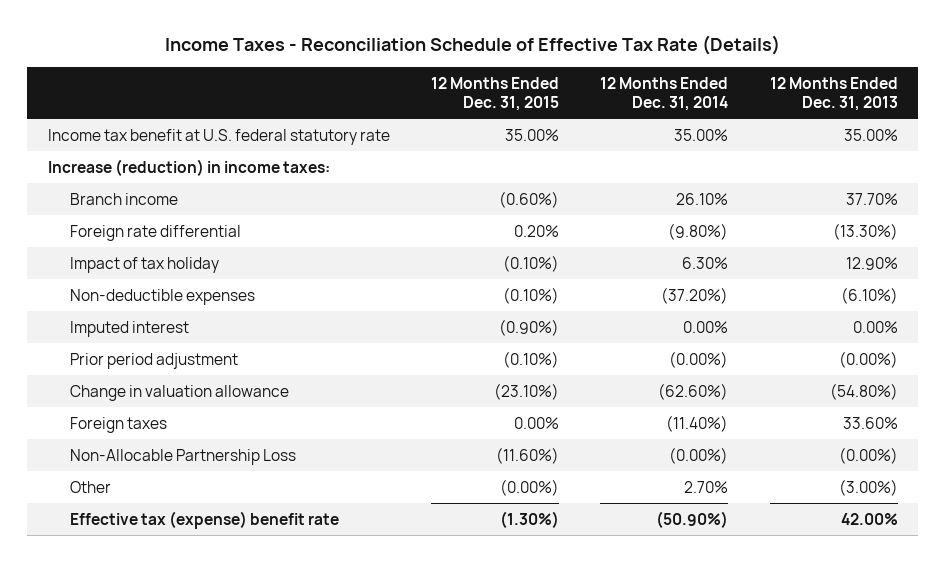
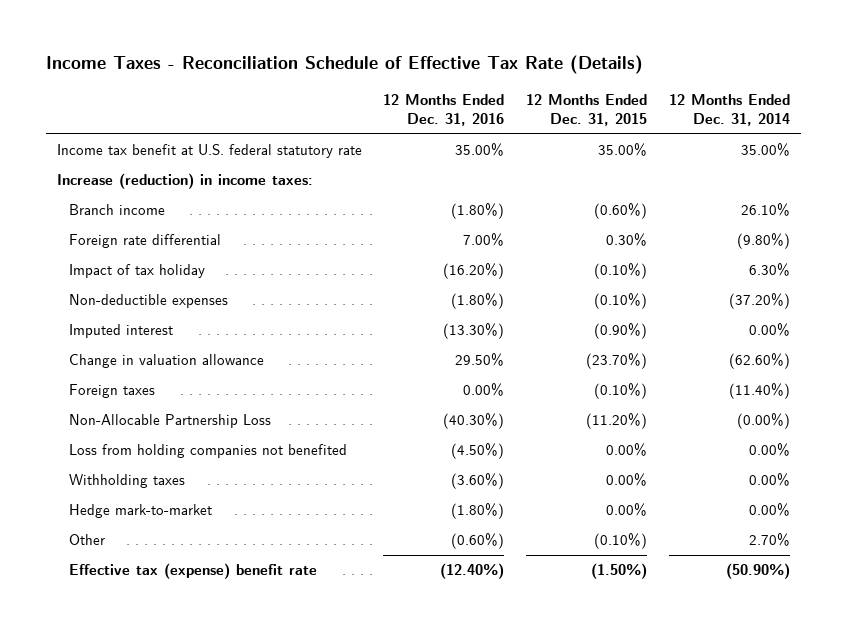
- | 12 Months Ended Dec. 31, 2015 | 12 Months Ended Dec. 31, 2014 | 12 Months Ended Dec. 31, 2013
+ | 12 Months Ended Dec. 31, 2016 | 12 Months Ended Dec. 31, 2015 | 12 Months Ended Dec. 31, 2014
- Foreign rate differential | 0.20% | (9.80%) | (13.30%)
+ Foreign rate differential | 7.00% | 0.30% | (9.80%)
- Prior period adjustment | (0.10%) | (0.00%) | (0.00%)
- Change in valuation allowance | (23.10%) | (62.60%) | (54.80%)
- Foreign taxes | 0.00% | (11.40%) | 33.60%
- Non-Allocable Partnership Loss | (11.60%) | (0.00%) | (0.00%)
- Other | (0.00%) | 2.70% | (3.00%)
- Effective tax (expense) benefit rate | (1.30%) | (50.90%) | 42.00%
+ Change in valuation allowance | 29.50% | (23.70%) | (62.60%)
+ Foreign taxes | 0.00% | (0.10%) | (11.40%)
+ Non-Allocable Partnership Loss | (40.30%) | (11.20%) | (0.00%)
+ Loss from holding companies not benefited | (4.50%) | 0.00% | 0.00%
+ Withholding taxes | (3.60%) | 0.00% | 0.00%
+ Hedge mark-to-market | (1.80%) | 0.00% | 0.00%
+ Other | (0.60%) | (0.10%) | 2.70%
+ Effective tax (expense) benefit rate | (12.40%) | (1.50%) | (50.90%)

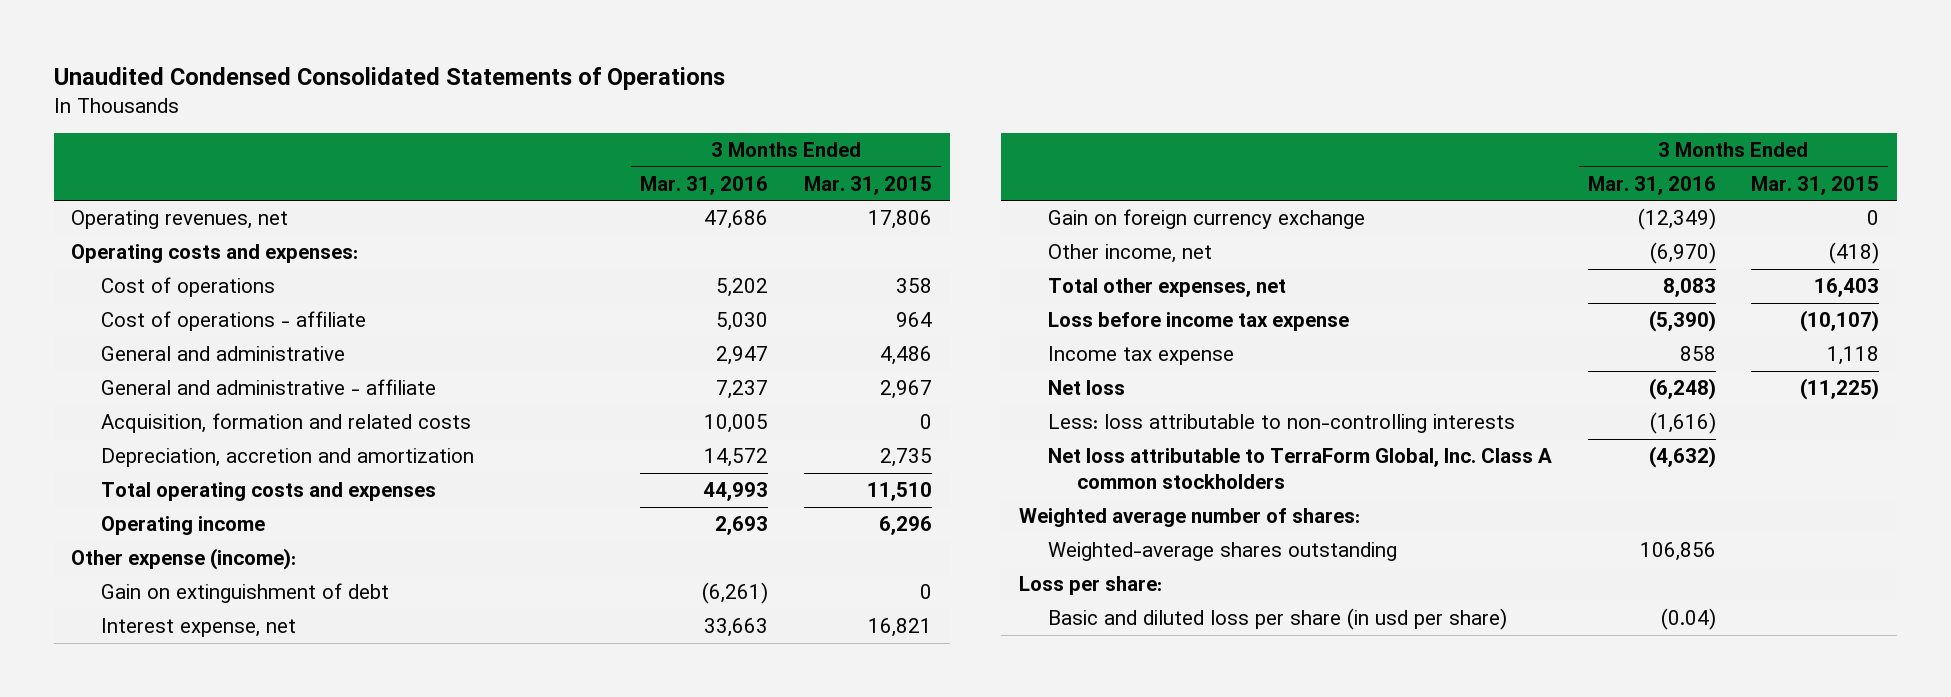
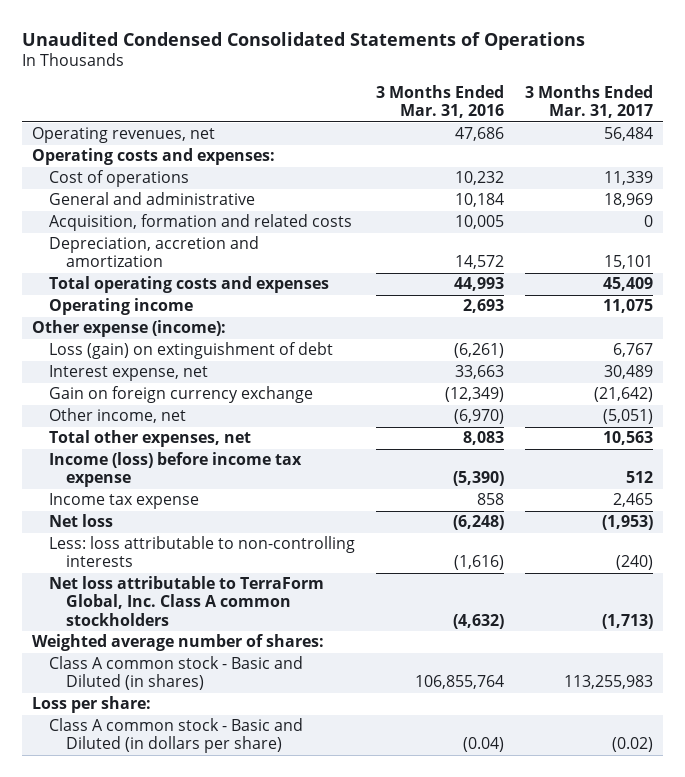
- | 3 Months Ended Mar. 31, 2016 | 3 Months Ended Mar. 31, 2015
+ | 3 Months Ended Mar. 31, 2016 | 3 Months Ended Mar. 31, 2017
- Cost of operations | 5,202 | 358
- Cost of operations - affiliate | 5,030 | 964
- General and administrative | 2,947 | 4,486
- General and administrative - affiliate | 7,237 | 2,967
+ Cost of operations | 10,232 | 11,339
+ General and administrative | 10,184 | 18,969
- Gain on extinguishment of debt | (6,261) | 0
+ Loss (gain) on extinguishment of debt | (6,261) | 6,767
- Loss before income tax expense | (5,390) | (10,107)
+ Income (loss) before income tax expense | (5,390) | 512
- Weighted-average shares outstanding | 106,856 |
+ Class A common stock - Basic and Diluted (in shares) | 106,855,764 | 113,255,983
- Basic and diluted loss per share (in usd per share) | (0.04) |
+ Class A common stock - Basic and Diluted (in dollars per share) | (0.04) | (0.02)

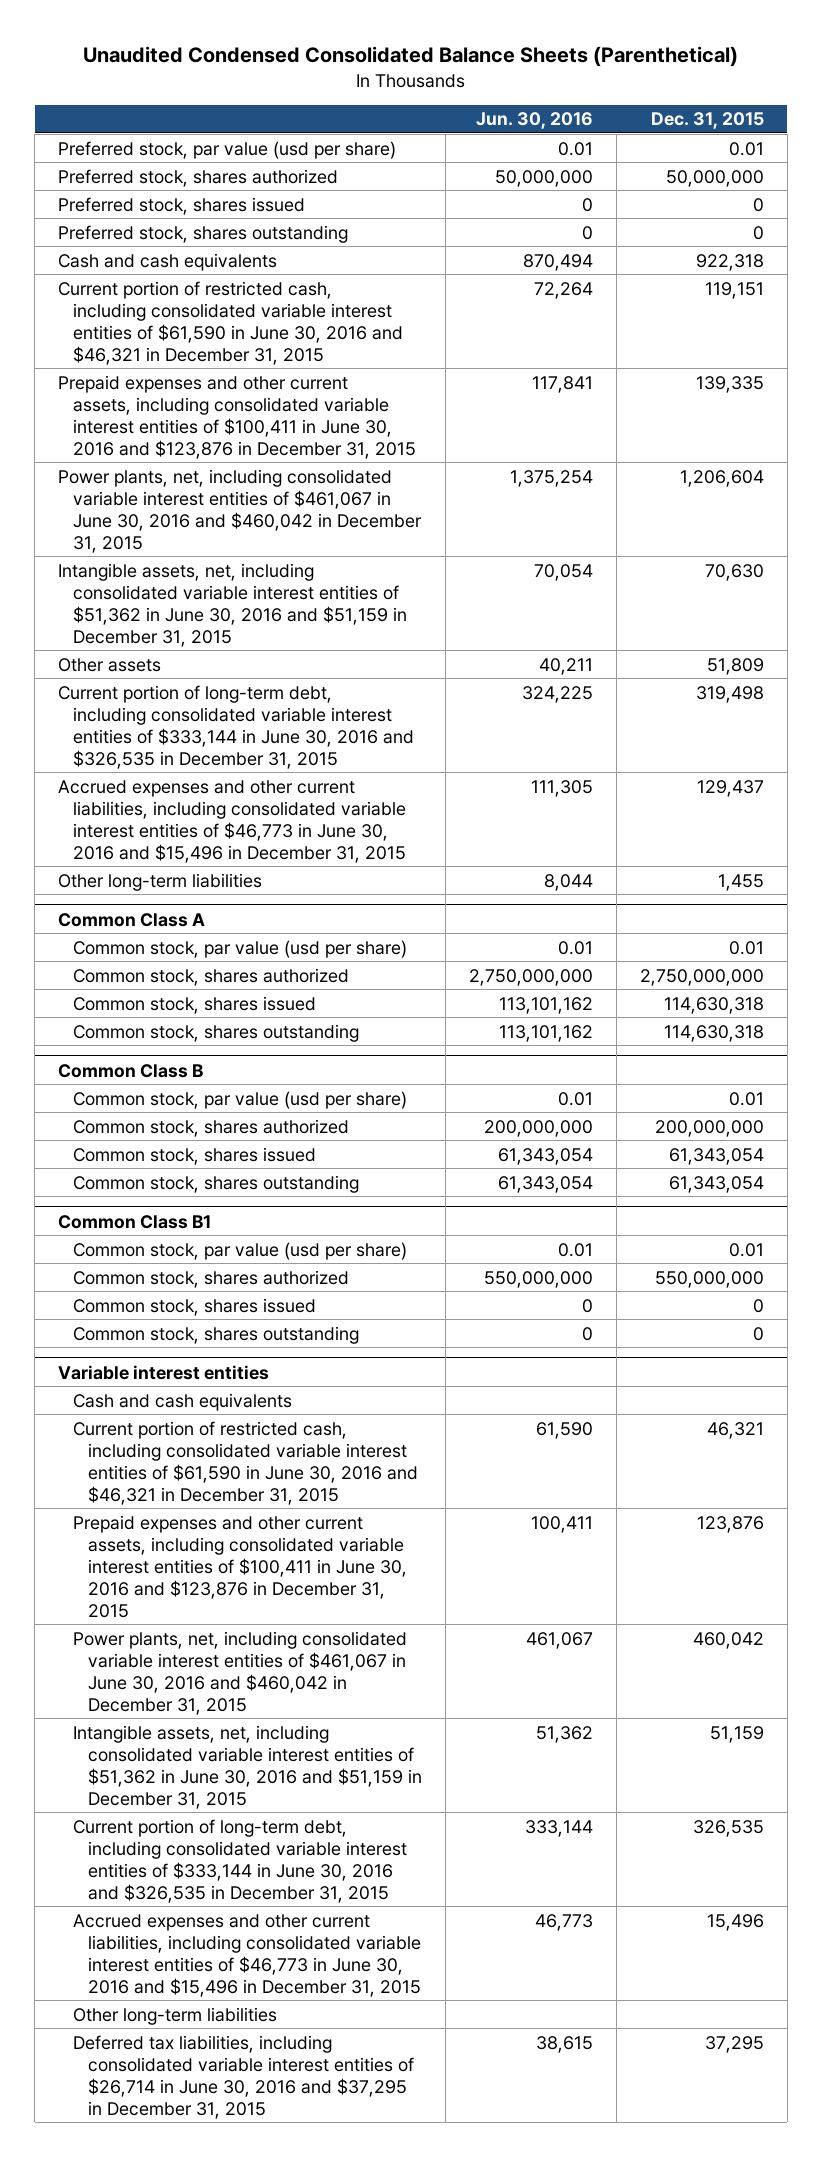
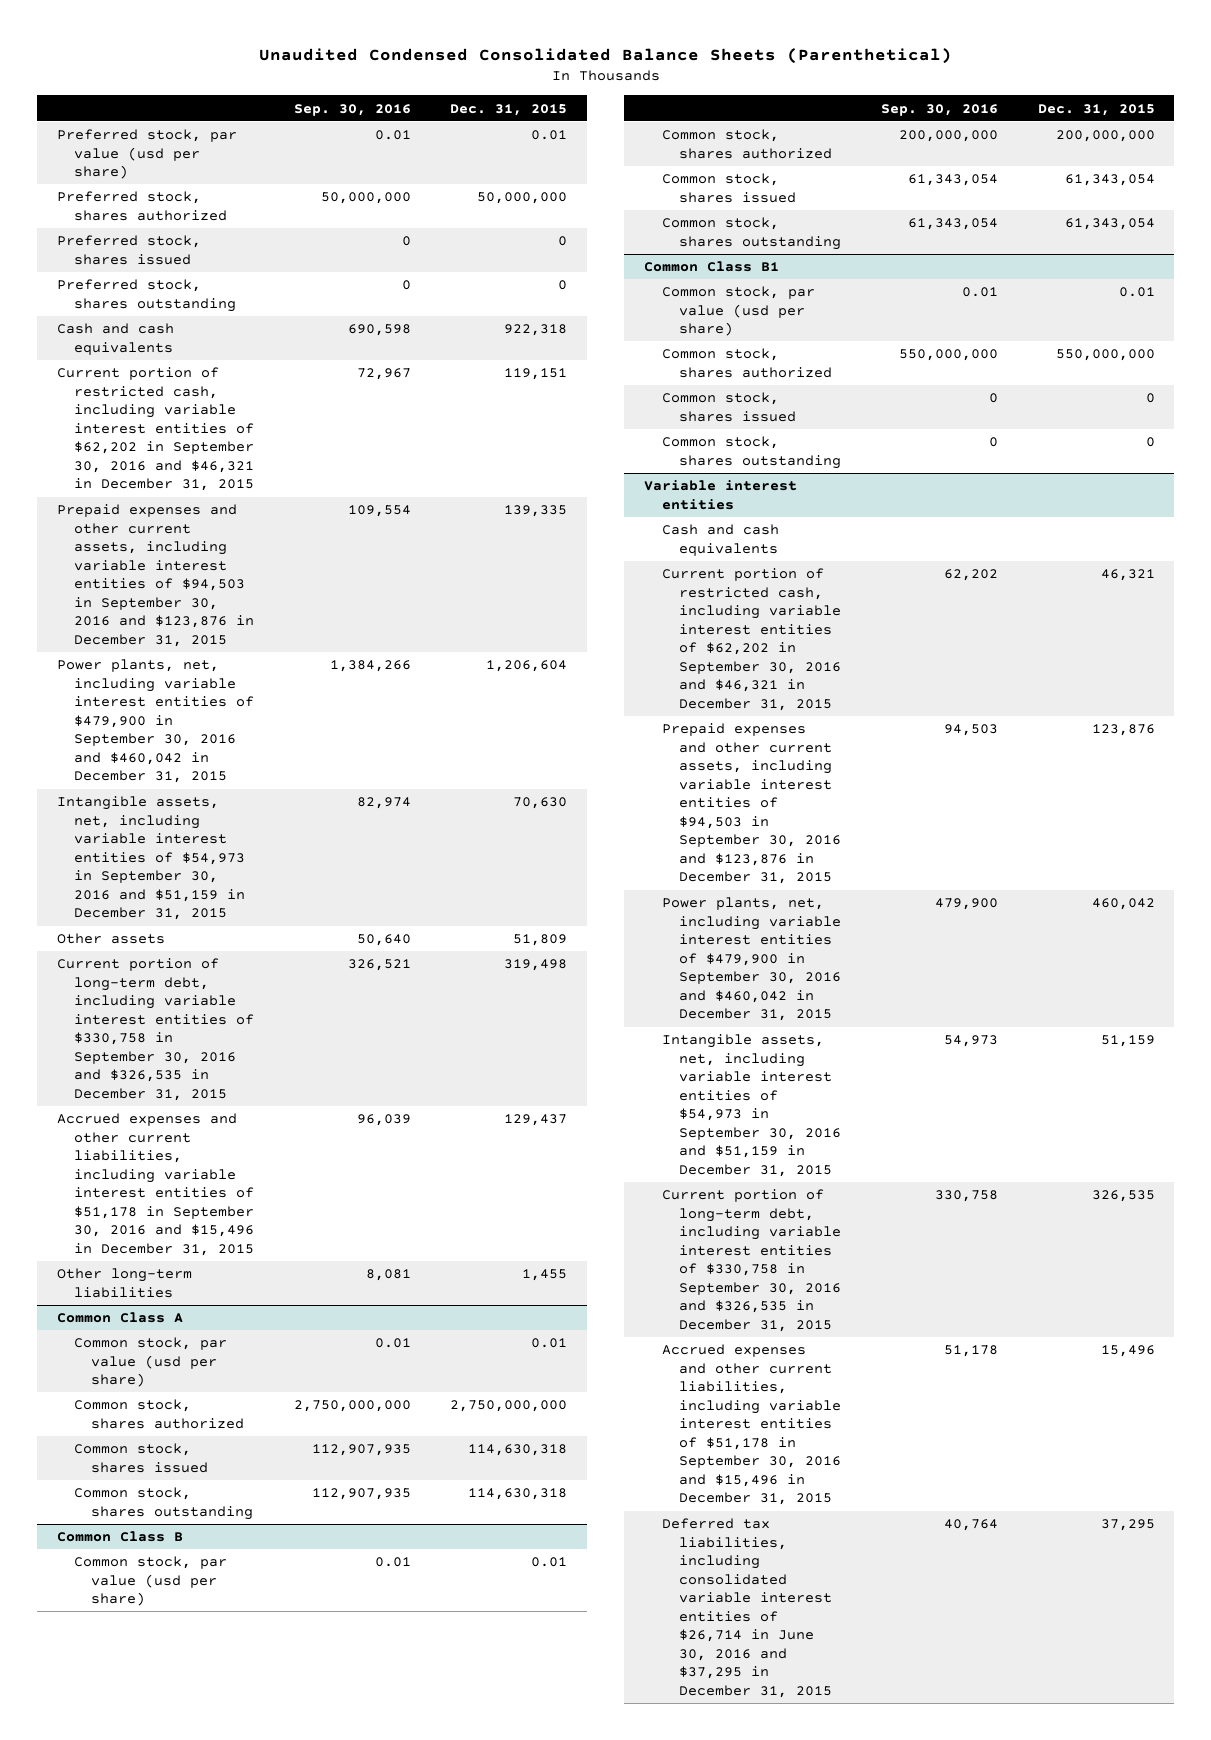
- | Jun. 30, 2016 | Dec. 31, 2015
+ | Sep. 30, 2016 | Dec. 31, 2015
- Current portion of restricted cash, including consolidated variable interest entities of $61,590 in June 30, 2016 and $46,321 in December 31, 2015 | 72,264 | 119,151
- Prepaid expenses and other current assets, including consolidated variable interest entities of $100,411 in June 30, 2016 and $123,876 in December 31, 2015 | 117,841 | 139,335
- Power plants, net, including consolidated variable interest entities of $461,067 in June 30, 2016 and $460,042 in December 31, 2015 | 1,375,254 | 1,206,604
- Intangible assets, net, including consolidated variable interest entities of $51,362 in June 30, 2016 and $51,159 in December 31, 2015 | 70,054 | 70,630
+ Current portion of restricted cash, including variable interest entities of $62,202 in September 30, 2016 and $46,321 in December 31, 2015 | 72,967 | 119,151
+ Prepaid expenses and other current assets, including variable interest entities of $94,503 in September 30, 2016 and $123,876 in December 31, 2015 | 109,554 | 139,335
+ Power plants, net, including variable interest entities of $479,900 in September 30, 2016 and $460,042 in December 31, 2015 | 1,384,266 | 1,206,604
+ Intangible assets, net, including variable interest entities of $54,973 in September 30, 2016 and $51,159 in December 31, 2015 | 82,974 | 70,630
- Current portion of long-term debt, including consolidated variable interest entities of $333,144 in June 30, 2016 and $326,535 in December 31, 2015 | 324,225 | 319,498
- Accrued expenses and other current liabilities, including consolidated variable interest entities of $46,773 in June 30, 2016 and $15,496 in December 31, 2015 | 111,305 | 129,437
+ Current portion of long-term debt, including variable interest entities of $330,758 in September 30, 2016 and $326,535 in December 31, 2015 | 326,521 | 319,498
+ Accrued expenses and other current liabilities, including variable interest entities of $51,178 in September 30, 2016 and $15,496 in December 31, 2015 | 96,039 | 129,437
@ Variable interest entities
- Current portion of restricted cash, including consolidated variable interest entities of $61,590 in June 30, 2016 and $46,321 in December 31, 2015 | 61,590 | 46,321
- Prepaid expenses and other current assets, including consolidated variable interest entities of $100,411 in June 30, 2016 and $123,876 in December 31, 2015 | 100,411 | 123,876
- Power plants, net, including consolidated variable interest entities of $461,067 in June 30, 2016 and $460,042 in December 31, 2015 | 461,067 | 460,042
- Intangible assets, net, including consolidated variable interest entities of $51,362 in June 30, 2016 and $51,159 in December 31, 2015 | 51,362 | 51,159
- Current portion of long-term debt, including consolidated variable interest entities of $333,144 in June 30, 2016 and $326,535 in December 31, 2015 | 333,144 | 326,535
- Accrued expenses and other current liabilities, including consolidated variable interest entities of $46,773 in June 30, 2016 and $15,496 in December 31, 2015 | 46,773 | 15,496
- Other long-term liabilities
+ Current portion of restricted cash, including variable interest entities of $62,202 in September 30, 2016 and $46,321 in December 31, 2015 | 62,202 | 46,321
+ Prepaid expenses and other current assets, including variable interest entities of $94,503 in September 30, 2016 and $123,876 in December 31, 2015 | 94,503 | 123,876
+ Power plants, net, including variable interest entities of $479,900 in September 30, 2016 and $460,042 in December 31, 2015 | 479,900 | 460,042
+ Intangible assets, net, including variable interest entities of $54,973 in September 30, 2016 and $51,159 in December 31, 2015 | 54,973 | 51,159
+ Current portion of long-term debt, including variable interest entities of $330,758 in September 30, 2016 and $326,535 in December 31, 2015 | 330,758 | 326,535
+ Accrued expenses and other current liabilities, including variable interest entities of $51,178 in September 30, 2016 and $15,496 in December 31, 2015 | 51,178 | 15,496

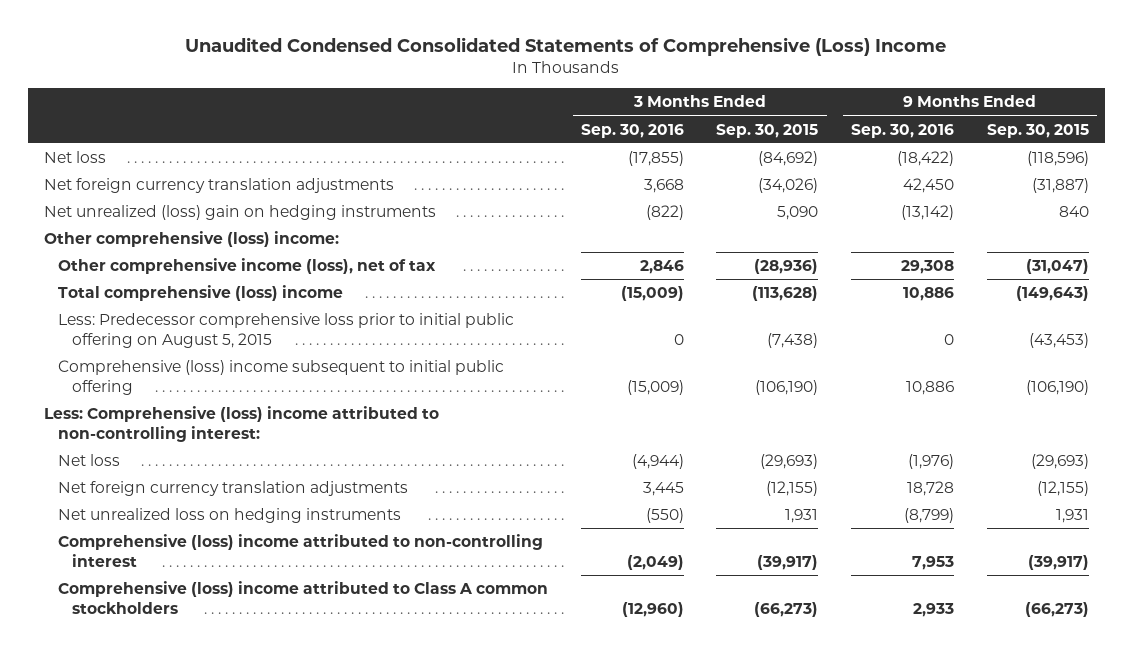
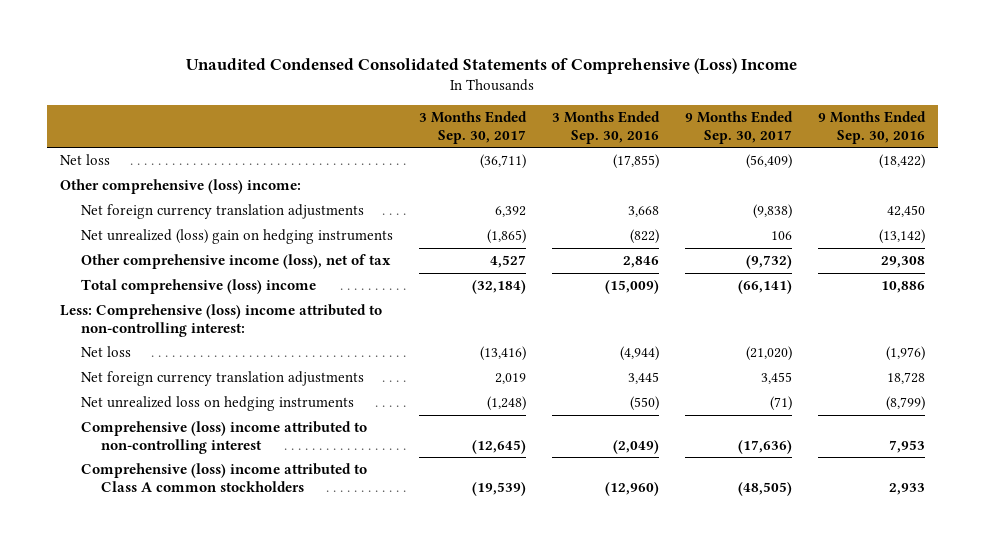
- | 3 Months Ended Sep. 30, 2016 | 3 Months Ended Sep. 30, 2015 | 9 Months Ended Sep. 30, 2016 | 9 Months Ended Sep. 30, 2015
+ | 3 Months Ended Sep. 30, 2017 | 3 Months Ended Sep. 30, 2016 | 9 Months Ended Sep. 30, 2017 | 9 Months Ended Sep. 30, 2016
moved up: Other comprehensive (loss) income:
- Less: Predecessor comprehensive loss prior to initial public offering on August 5, 2015 | 0 | (7,438) | 0 | (43,453)
- Comprehensive (loss) income subsequent to initial public offering | (15,009) | (106,190) | 10,886 | (106,190)

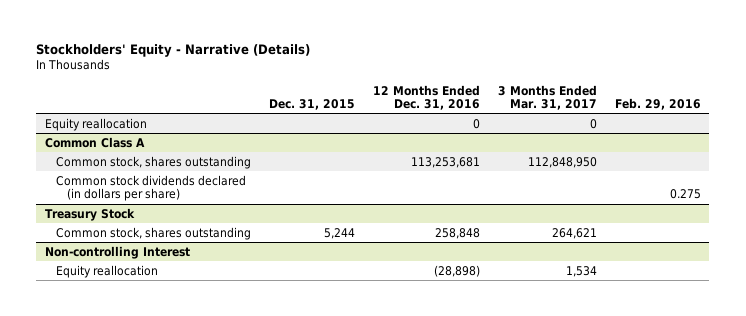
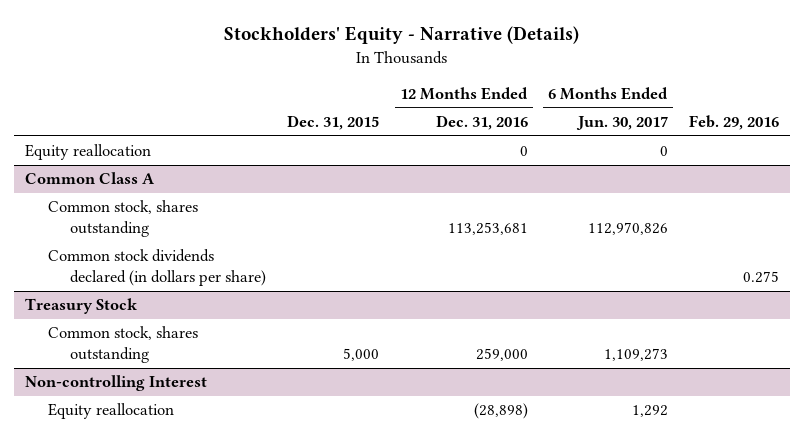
- | Dec. 31, 2015 | 12 Months Ended Dec. 31, 2016 | 3 Months Ended Mar. 31, 2017 | Feb. 29, 2016
+ | Dec. 31, 2015 | 12 Months Ended Dec. 31, 2016 | 6 Months Ended Jun. 30, 2017 | Feb. 29, 2016
@ Treasury Stock
- Common stock, shares outstanding | 5,244 | 258,848 | 264,621 |
+ Common stock, shares outstanding | 5,000 | 259,000 | 1,109,273 |

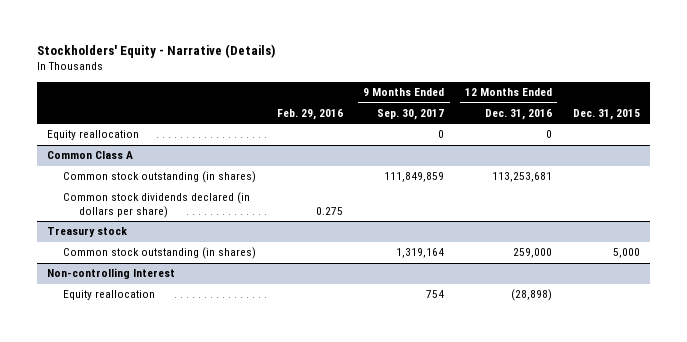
- | Dec. 31, 2015 | 12 Months Ended Dec. 31, 2016 | 6 Months Ended Jun. 30, 2017 | Feb. 29, 2016
+ | Feb. 29, 2016 | 9 Months Ended Sep. 30, 2017 | 12 Months Ended Dec. 31, 2016 | Dec. 31, 2015
@ Common Class A
- Common stock, shares outstanding | | 113,253,681 | 112,970,826 |
+ Common stock outstanding (in shares) | | 111,849,859 | 113,253,681 |
- Treasury Stock
- Common stock, shares outstanding | 5,000 | 259,000 | 1,109,273 |
+ Treasury stock
+ Common stock outstanding (in shares) | | 1,319,164 | 259,000 | 5,000

